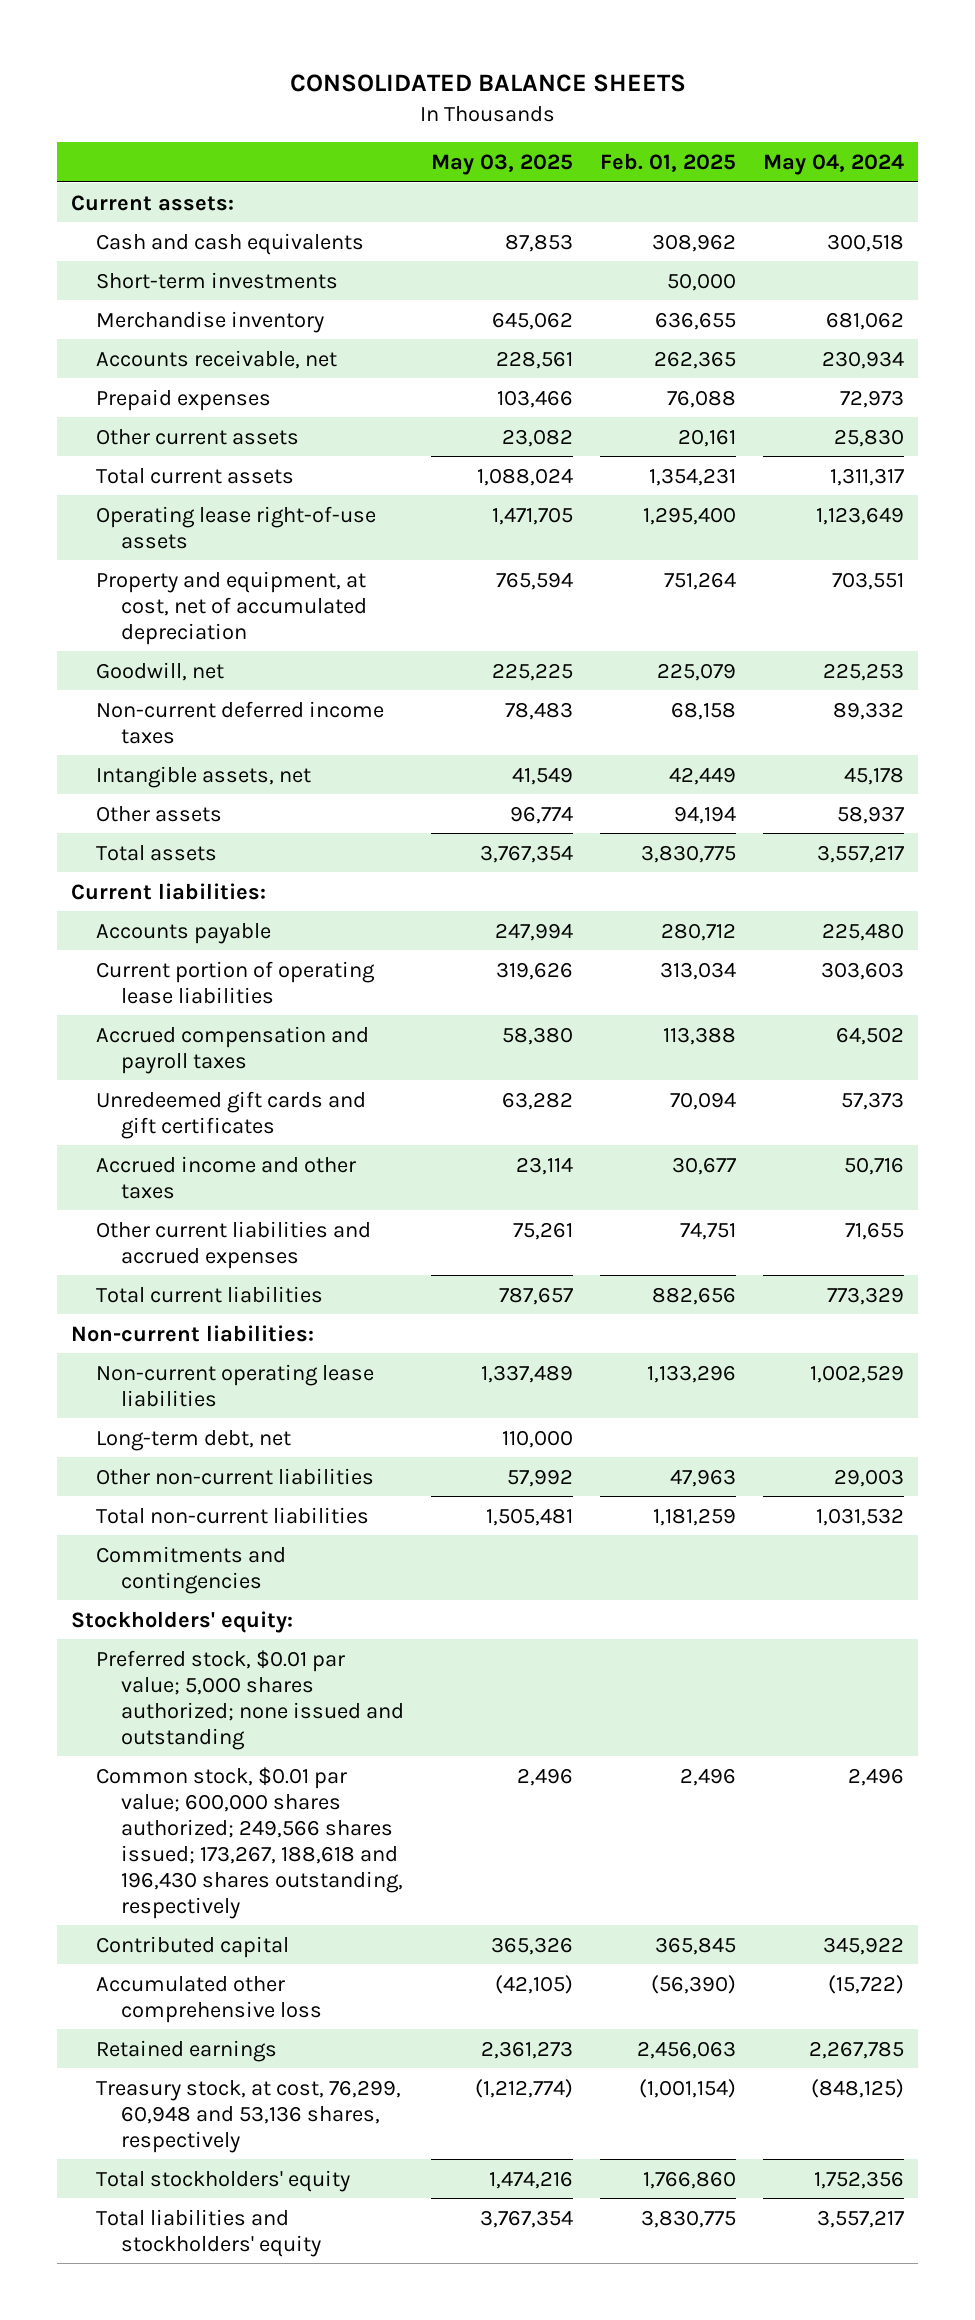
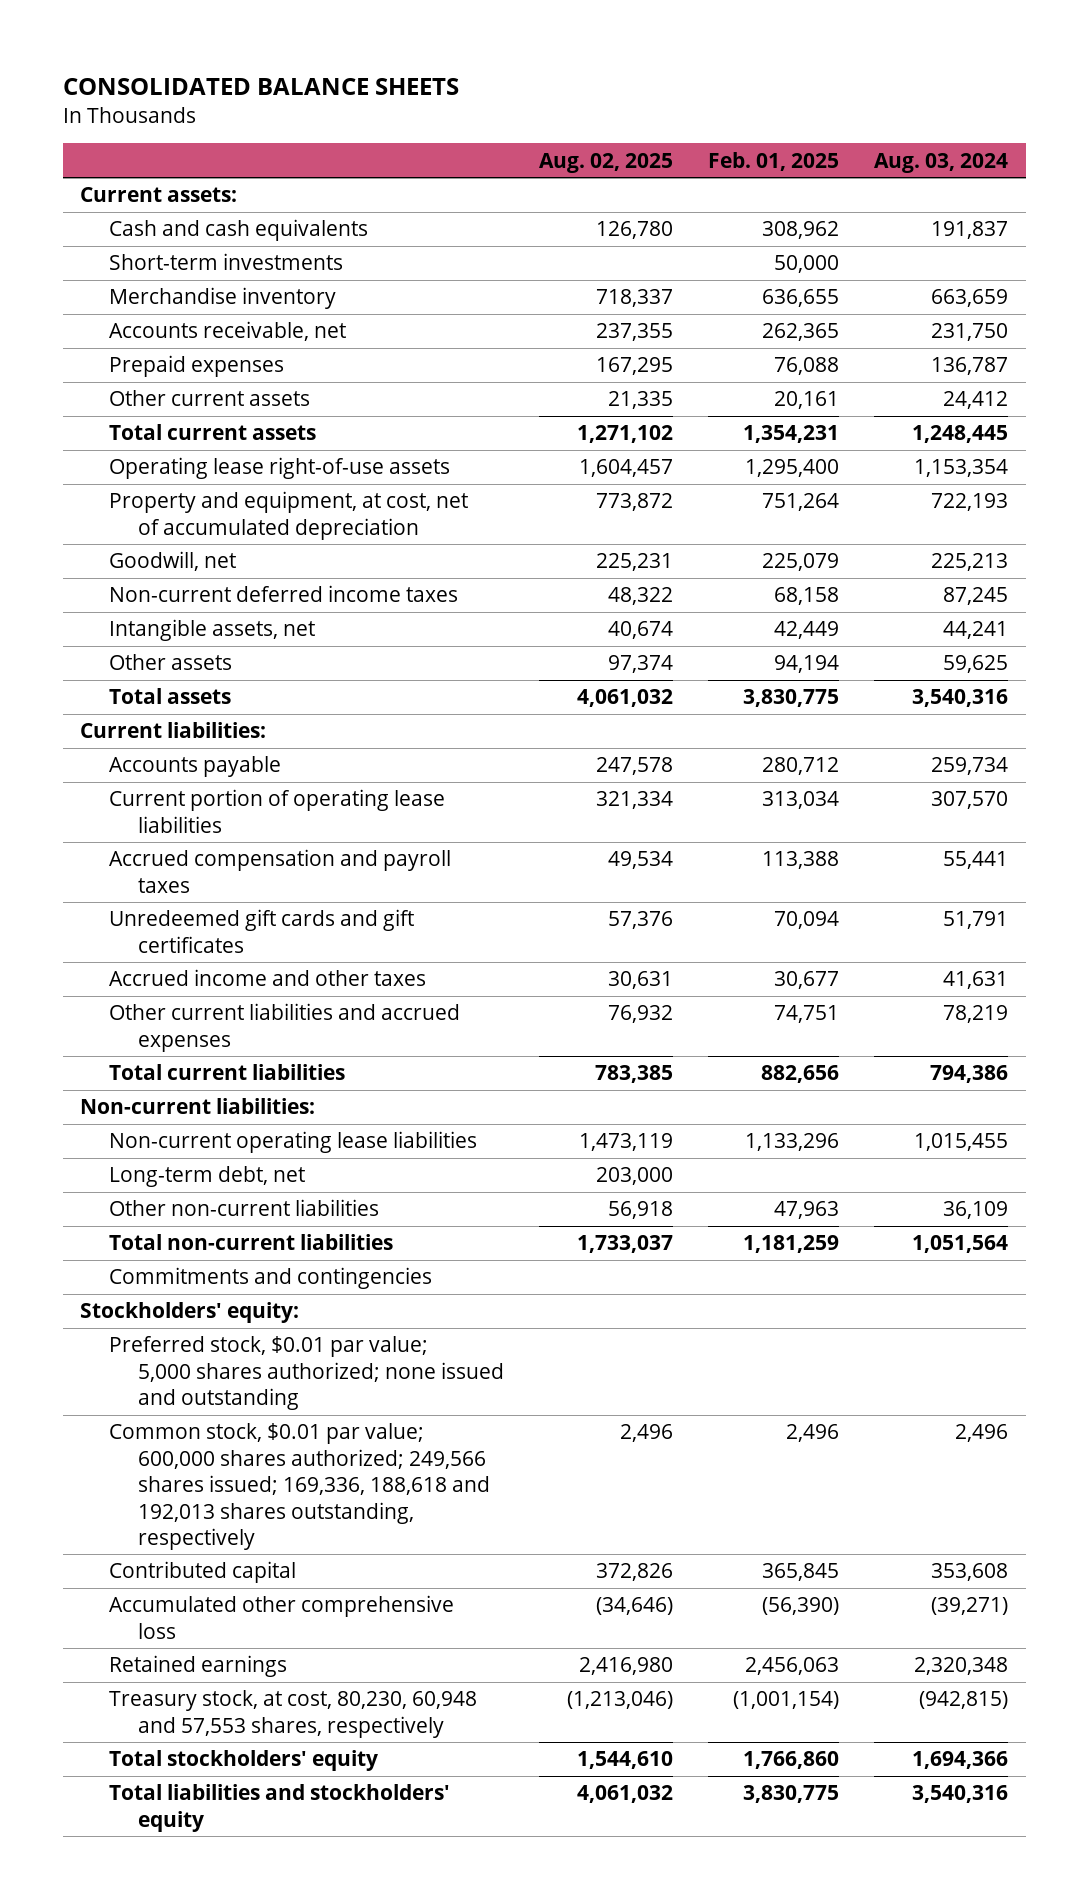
- | May 03, 2025 | Feb. 01, 2025 | May 04, 2024
+ | Aug. 02, 2025 | Feb. 01, 2025 | Aug. 03, 2024
- Common stock, $0.01 par value; 600,000 shares authorized; 249,566 shares issued; 173,267, 188,618 and 196,430 shares outstanding, respectively | 2,496 | 2,496 | 2,496
+ Common stock, $0.01 par value; 600,000 shares authorized; 249,566 shares issued; 169,336, 188,618 and 192,013 shares outstanding, respectively | 2,496 | 2,496 | 2,496
- Treasury stock, at cost, 76,299, 60,948 and 53,136 shares, respectively | (1,212,774) | (1,001,154) | (848,125)
+ Treasury stock, at cost, 80,230, 60,948 and 57,553 shares, respectively | (1,213,046) | (1,001,154) | (942,815)

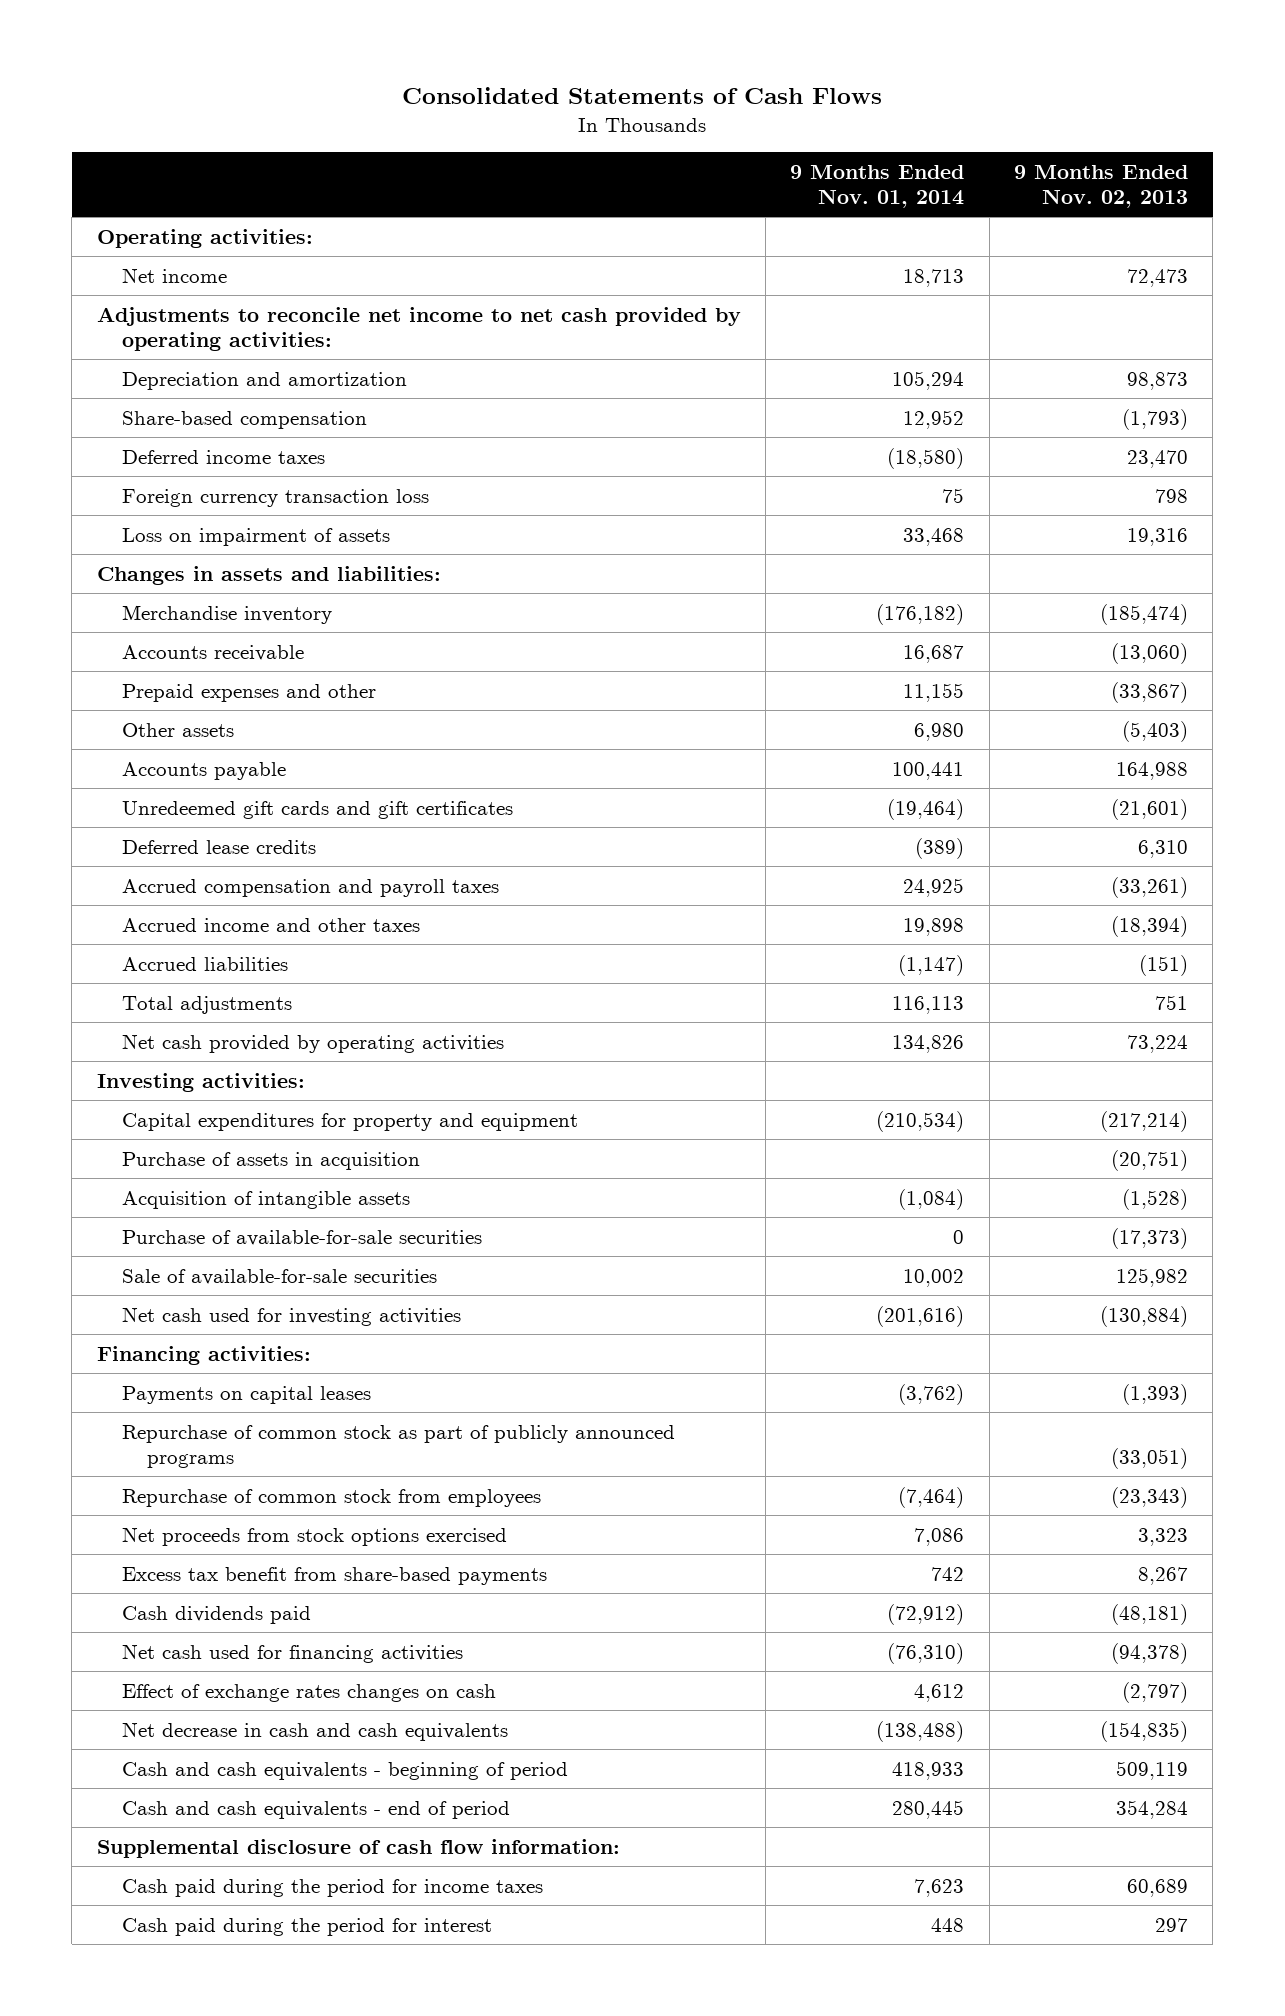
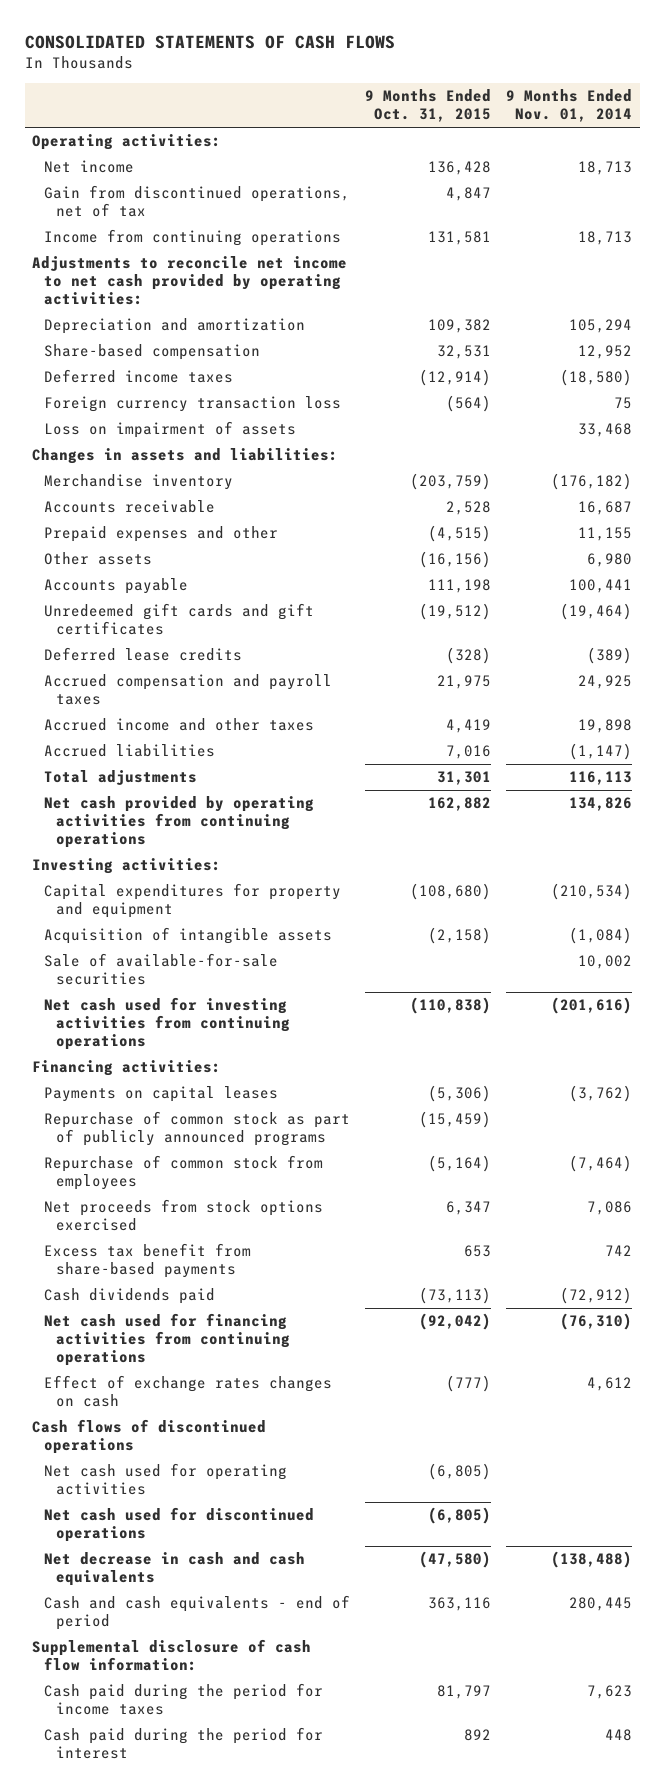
- Consolidated Statements of Cash Flows
+ CONSOLIDATED STATEMENTS OF CASH FLOWS
- | 9 Months Ended Nov. 01, 2014 | 9 Months Ended Nov. 02, 2013
+ | 9 Months Ended Oct. 31, 2015 | 9 Months Ended Nov. 01, 2014
+ Gain from discontinued operations, net of tax | 4,847 |
+ Income from continuing operations | 131,581 | 18,713
- Net cash provided by operating activities | 134,826 | 73,224
+ Net cash provided by operating activities from continuing operations | 162,882 | 134,826
- Purchase of assets in acquisition | | (20,751)
- Purchase of available-for-sale securities | 0 | (17,373)
- Net cash used for investing activities | (201,616) | (130,884)
+ Net cash used for investing activities from continuing operations | (110,838) | (201,616)
- Net cash used for financing activities | (76,310) | (94,378)
+ Net cash used for financing activities from continuing operations | (92,042) | (76,310)
+ Cash flows of discontinued operations
+ Net cash used for operating activities | (6,805) |
+ Net cash used for discontinued operations | (6,805) |
- Cash and cash equivalents - beginning of period | 418,933 | 509,119

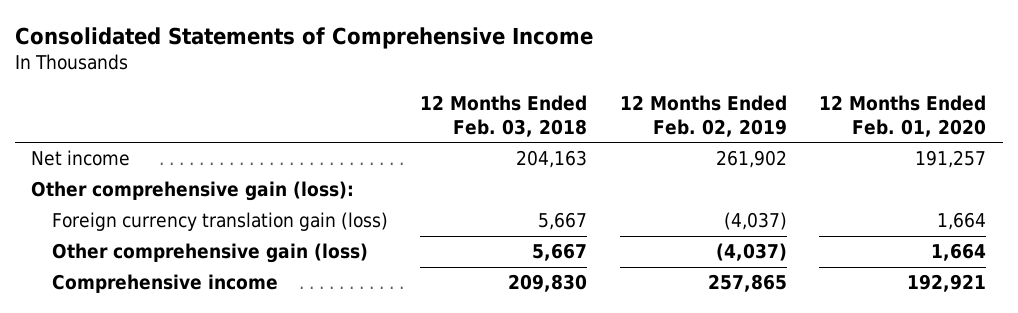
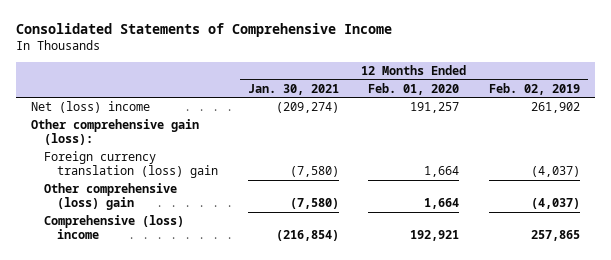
- | 12 Months Ended Feb. 03, 2018 | 12 Months Ended Feb. 02, 2019 | 12 Months Ended Feb. 01, 2020
+ | 12 Months Ended Jan. 30, 2021 | 12 Months Ended Feb. 01, 2020 | 12 Months Ended Feb. 02, 2019
- Net income | 204,163 | 261,902 | 191,257
+ Net (loss) income | (209,274) | 191,257 | 261,902
- Foreign currency translation gain (loss) | 5,667 | (4,037) | 1,664
- Other comprehensive gain (loss) | 5,667 | (4,037) | 1,664
- Comprehensive income | 209,830 | 257,865 | 192,921
+ Foreign currency translation (loss) gain | (7,580) | 1,664 | (4,037)
+ Other comprehensive (loss) gain | (7,580) | 1,664 | (4,037)
+ Comprehensive (loss) income | (216,854) | 192,921 | 257,865

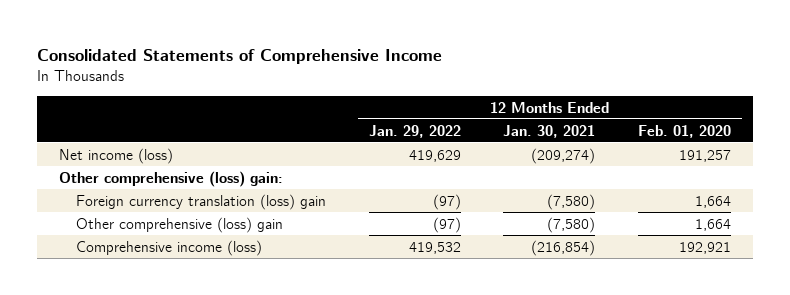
- | 12 Months Ended Jan. 30, 2021 | 12 Months Ended Feb. 01, 2020 | 12 Months Ended Feb. 02, 2019
+ | 12 Months Ended Jan. 29, 2022 | 12 Months Ended Jan. 30, 2021 | 12 Months Ended Feb. 01, 2020
- Net (loss) income | (209,274) | 191,257 | 261,902
- Other comprehensive gain (loss):
+ Net income (loss) | 419,629 | (209,274) | 191,257
+ Other comprehensive (loss) gain:
- Comprehensive (loss) income | (216,854) | 192,921 | 257,865
+ Comprehensive income (loss) | 419,532 | (216,854) | 192,921

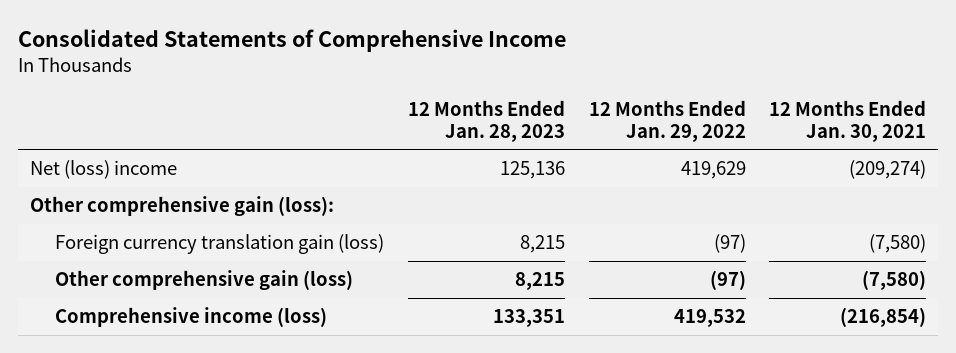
- | 12 Months Ended Jan. 29, 2022 | 12 Months Ended Jan. 30, 2021 | 12 Months Ended Feb. 01, 2020
+ | 12 Months Ended Jan. 28, 2023 | 12 Months Ended Jan. 29, 2022 | 12 Months Ended Jan. 30, 2021
- Net income (loss) | 419,629 | (209,274) | 191,257
- Other comprehensive (loss) gain:
- Foreign currency translation (loss) gain | (97) | (7,580) | 1,664
- Other comprehensive (loss) gain | (97) | (7,580) | 1,664
+ Net (loss) income | 125,136 | 419,629 | (209,274)
+ Other comprehensive gain (loss):
+ Foreign currency translation gain (loss) | 8,215 | (97) | (7,580)
+ Other comprehensive gain (loss) | 8,215 | (97) | (7,580)

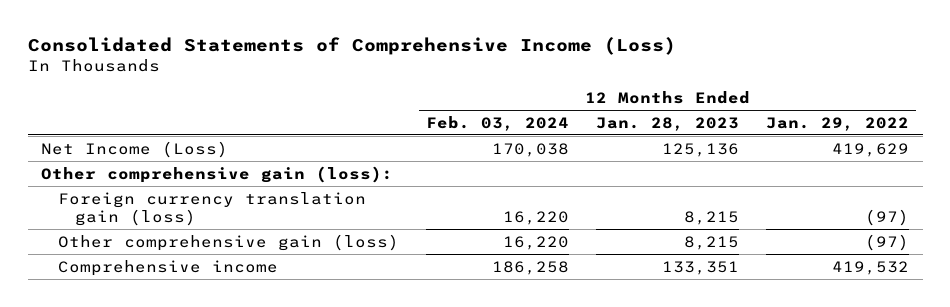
- Consolidated Statements of Comprehensive Income
+ Consolidated Statements of Comprehensive Income (Loss)
- | 12 Months Ended Jan. 28, 2023 | 12 Months Ended Jan. 29, 2022 | 12 Months Ended Jan. 30, 2021
+ | 12 Months Ended Feb. 03, 2024 | 12 Months Ended Jan. 28, 2023 | 12 Months Ended Jan. 29, 2022
- Net (loss) income | 125,136 | 419,629 | (209,274)
+ Net Income (Loss) | 170,038 | 125,136 | 419,629
- Comprehensive income (loss) | 133,351 | 419,532 | (216,854)
+ Comprehensive income | 186,258 | 133,351 | 419,532

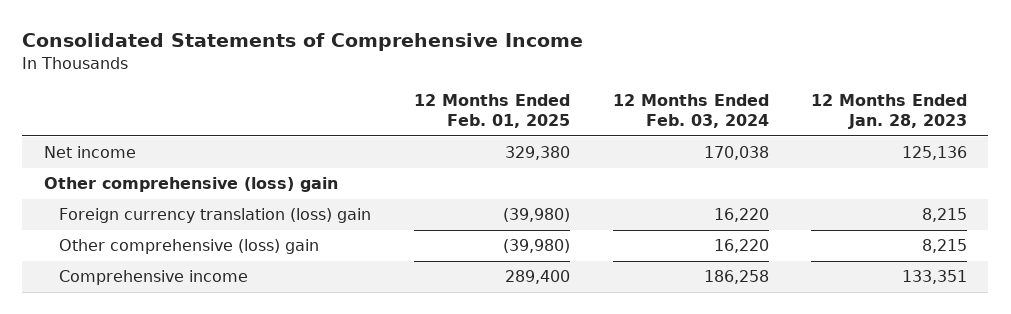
- Consolidated Statements of Comprehensive Income (Loss)
+ Consolidated Statements of Comprehensive Income
- | 12 Months Ended Feb. 03, 2024 | 12 Months Ended Jan. 28, 2023 | 12 Months Ended Jan. 29, 2022
+ | 12 Months Ended Feb. 01, 2025 | 12 Months Ended Feb. 03, 2024 | 12 Months Ended Jan. 28, 2023
- Net Income (Loss) | 170,038 | 125,136 | 419,629
- Other comprehensive gain (loss):
- Foreign currency translation gain (loss) | 16,220 | 8,215 | (97)
- Other comprehensive gain (loss) | 16,220 | 8,215 | (97)
+ Net income | 329,380 | 170,038 | 125,136
+ Other comprehensive (loss) gain
+ Foreign currency translation (loss) gain | (39,980) | 16,220 | 8,215
+ Other comprehensive (loss) gain | (39,980) | 16,220 | 8,215

